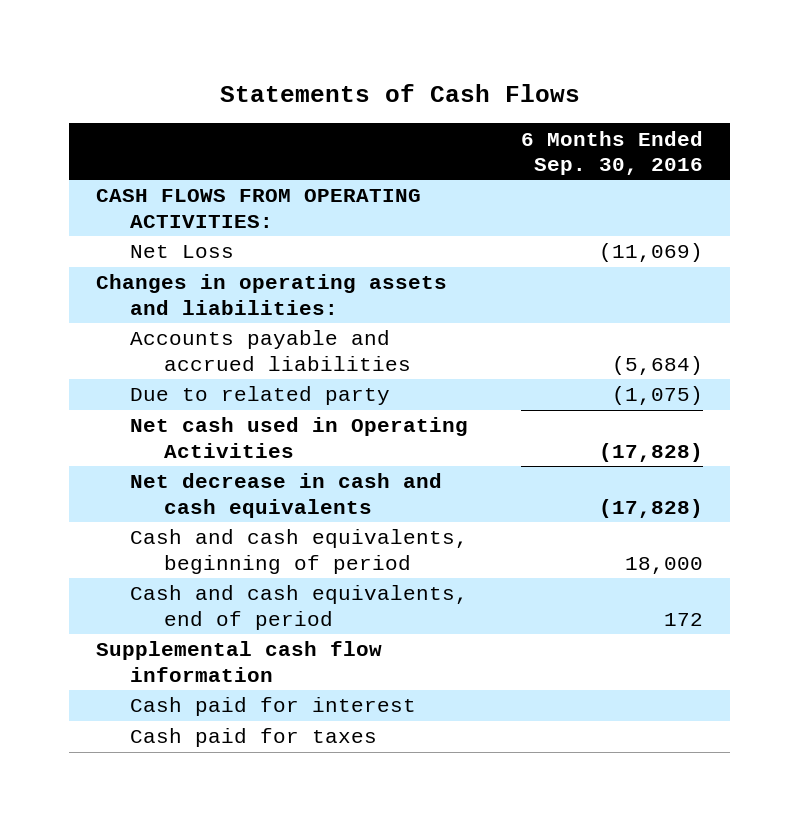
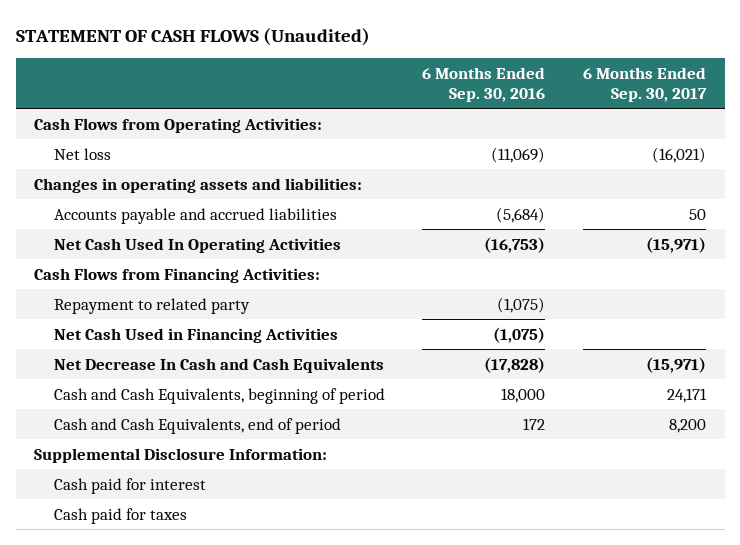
- Statements of Cash Flows
+ STATEMENT OF CASH FLOWS (Unaudited)
- | 6 Months Ended Sep. 30, 2016
+ | 6 Months Ended Sep. 30, 2016 | 6 Months Ended Sep. 30, 2017
- CASH FLOWS FROM OPERATING ACTIVITIES:
- Net Loss | (11,069)
+ Cash Flows from Operating Activities:
+ Net loss | (11,069) | (16,021)
- Due to related party | (1,075)
- Net cash used in Operating Activities | (17,828)
- Net decrease in cash and cash equivalents | (17,828)
- Cash and cash equivalents, beginning of period | 18,000
- Cash and cash equivalents, end of period | 172
- Supplemental cash flow information
+ Net Cash Used In Operating Activities | (16,753) | (15,971)
+ Cash Flows from Financing Activities:
+ Repayment to related party | (1,075) |
+ Net Cash Used in Financing Activities | (1,075) |
+ Net Decrease In Cash and Cash Equivalents | (17,828) | (15,971)
+ Cash and Cash Equivalents, beginning of period | 18,000 | 24,171
+ Cash and Cash Equivalents, end of period | 172 | 8,200
+ Supplemental Disclosure Information:

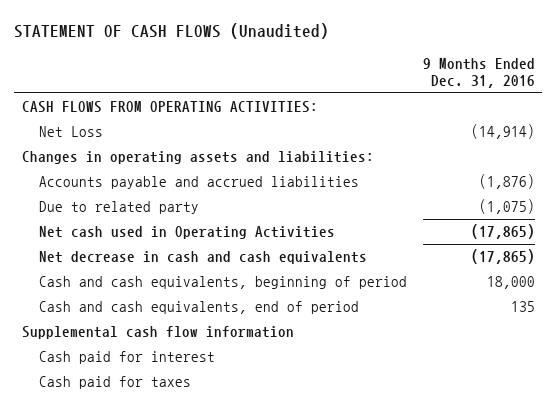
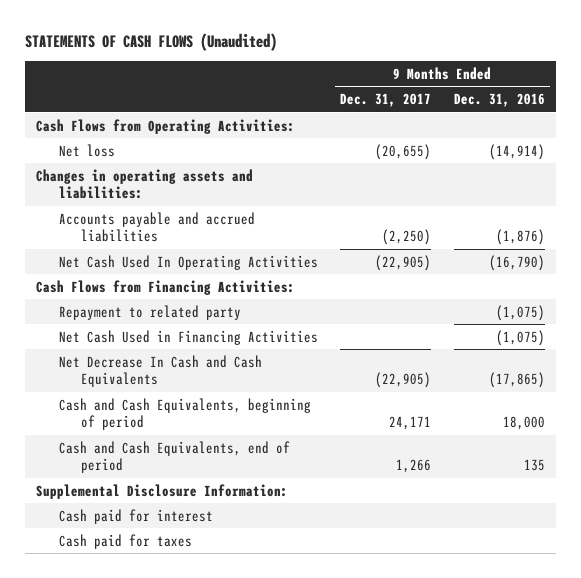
- STATEMENT OF CASH FLOWS (Unaudited)
+ STATEMENTS OF CASH FLOWS (Unaudited)
- | 9 Months Ended Dec. 31, 2016
+ | 9 Months Ended Dec. 31, 2017 | 9 Months Ended Dec. 31, 2016
- CASH FLOWS FROM OPERATING ACTIVITIES:
- Net Loss | (14,914)
+ Cash Flows from Operating Activities:
+ Net loss | (20,655) | (14,914)
- Due to related party | (1,075)
- Net cash used in Operating Activities | (17,865)
- Net decrease in cash and cash equivalents | (17,865)
- Cash and cash equivalents, beginning of period | 18,000
- Cash and cash equivalents, end of period | 135
- Supplemental cash flow information
+ Net Cash Used In Operating Activities | (22,905) | (16,790)
+ Cash Flows from Financing Activities:
+ Repayment to related party | | (1,075)
+ Net Cash Used in Financing Activities | | (1,075)
+ Net Decrease In Cash and Cash Equivalents | (22,905) | (17,865)
+ Cash and Cash Equivalents, beginning of period | 24,171 | 18,000
+ Cash and Cash Equivalents, end of period | 1,266 | 135
+ Supplemental Disclosure Information:

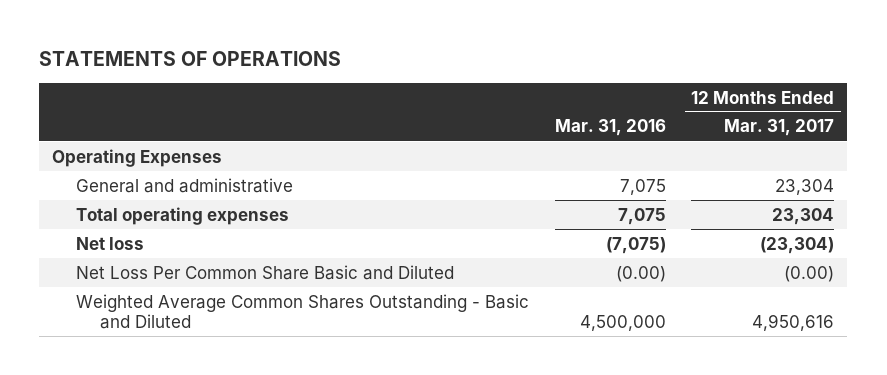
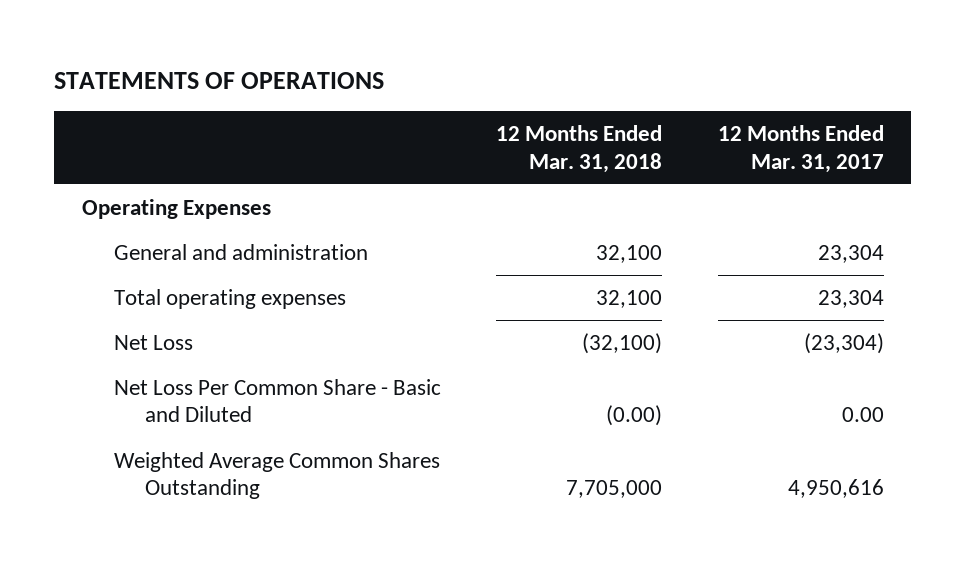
- | Mar. 31, 2016 | 12 Months Ended Mar. 31, 2017
+ | 12 Months Ended Mar. 31, 2018 | 12 Months Ended Mar. 31, 2017
- General and administrative | 7,075 | 23,304
+ General and administration | 32,100 | 23,304
- Net loss | (7,075) | (23,304)
- Net Loss Per Common Share Basic and Diluted | (0.00) | (0.00)
- Weighted Average Common Shares Outstanding - Basic and Diluted | 4,500,000 | 4,950,616
+ Net Loss | (32,100) | (23,304)
+ Net Loss Per Common Share - Basic and Diluted | (0.00) | 0.00
+ Weighted Average Common Shares Outstanding | 7,705,000 | 4,950,616

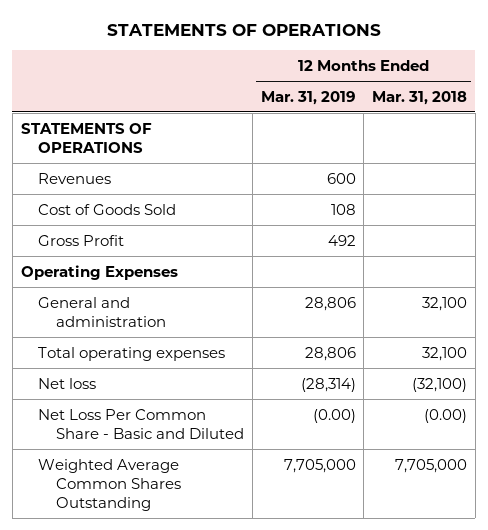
- | 12 Months Ended Mar. 31, 2018 | 12 Months Ended Mar. 31, 2017
+ | 12 Months Ended Mar. 31, 2019 | 12 Months Ended Mar. 31, 2018
+ STATEMENTS OF OPERATIONS
+ Revenues | 600 |
+ Cost of Goods Sold | 108 |
+ Gross Profit | 492 |
- Net Loss | (32,100) | (23,304)
+ Net loss | (28,314) | (32,100)

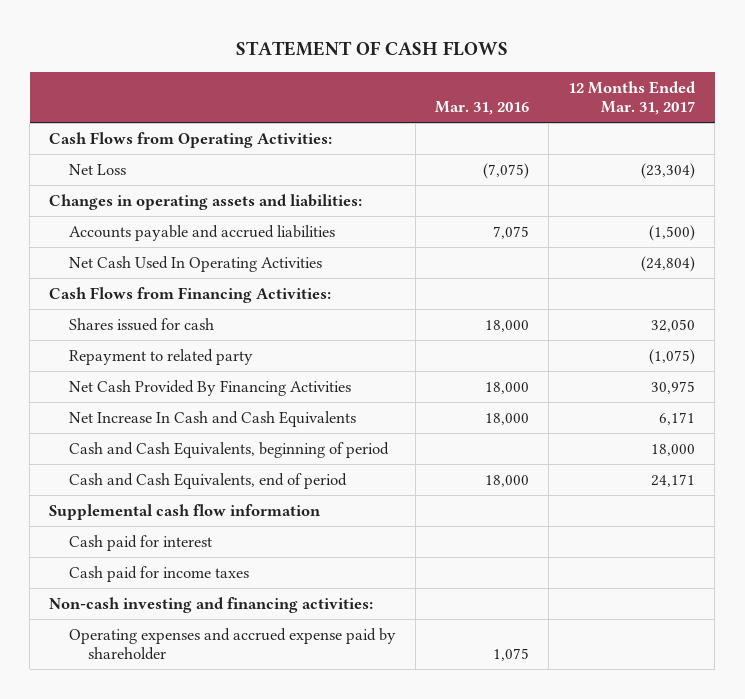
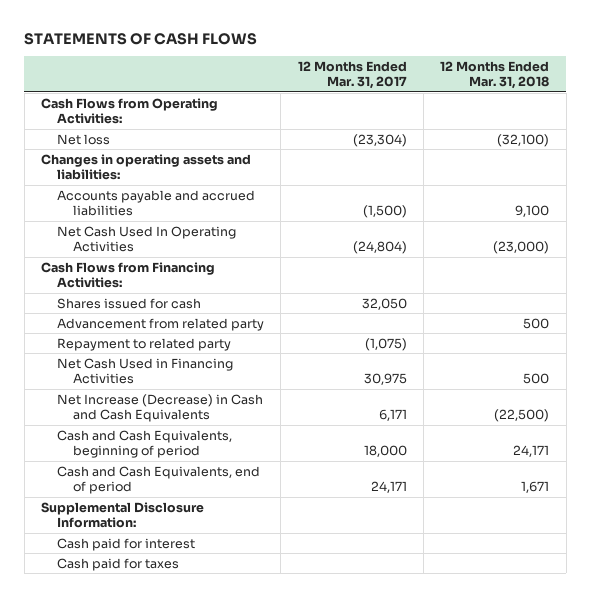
- STATEMENT OF CASH FLOWS
+ STATEMENTS OF CASH FLOWS
- | Mar. 31, 2016 | 12 Months Ended Mar. 31, 2017
+ | 12 Months Ended Mar. 31, 2017 | 12 Months Ended Mar. 31, 2018
- Net Loss | (7,075) | (23,304)
+ Net loss | (23,304) | (32,100)
+ Advancement from related party | | 500
- Net Cash Provided By Financing Activities | 18,000 | 30,975
- Net Increase In Cash and Cash Equivalents | 18,000 | 6,171
+ Net Cash Used in Financing Activities | 30,975 | 500
+ Net Increase (Decrease) in Cash and Cash Equivalents | 6,171 | (22,500)
- Supplemental cash flow information
+ Supplemental Disclosure Information:
- Cash paid for income taxes
- Non-cash investing and financing activities:
- Operating expenses and accrued expense paid by shareholder | 1,075 |
+ Cash paid for taxes

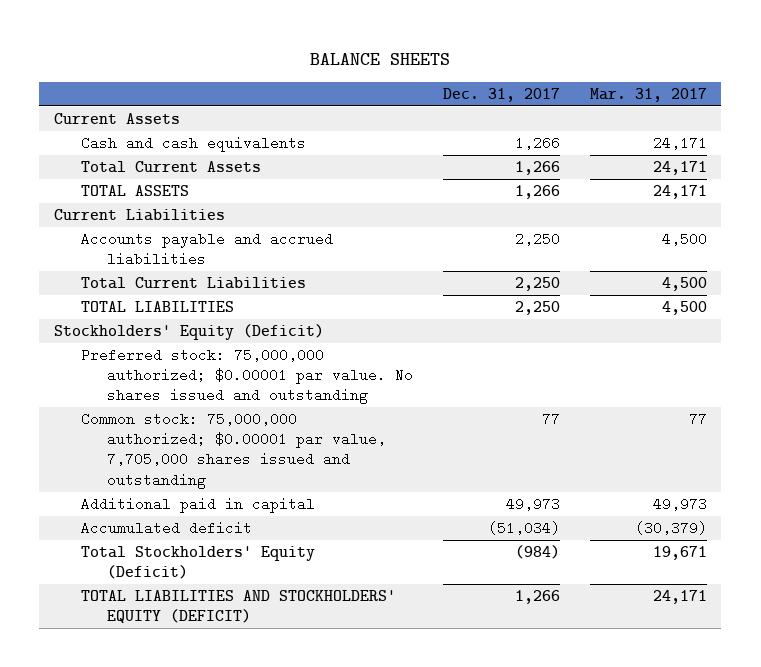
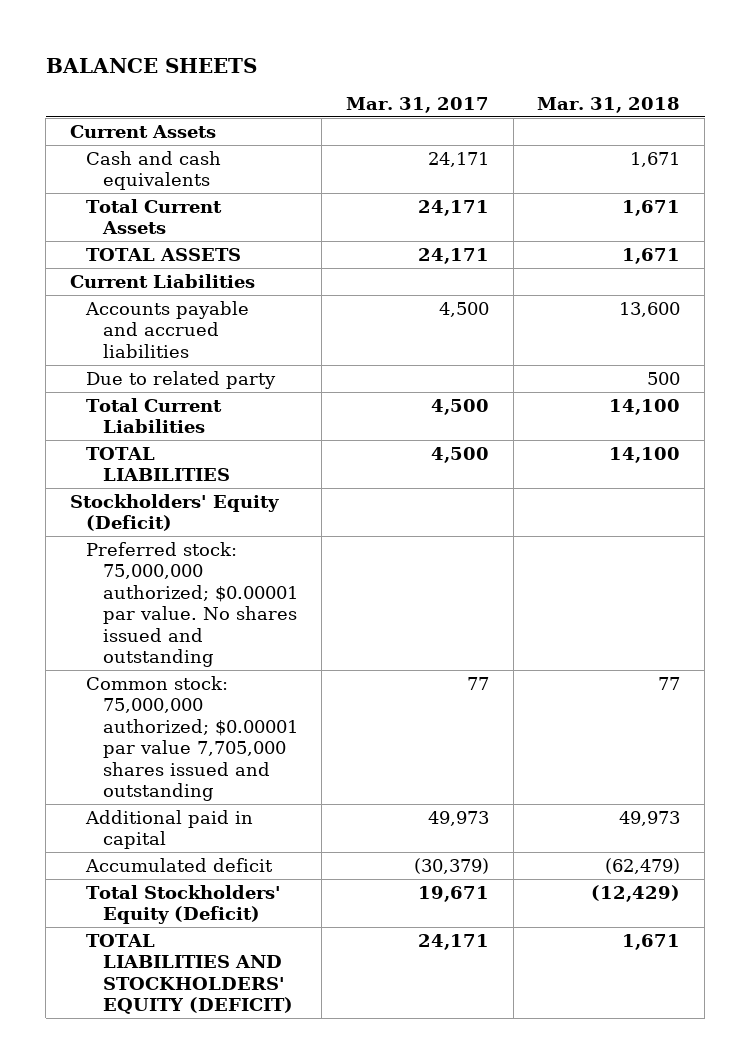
- | Dec. 31, 2017 | Mar. 31, 2017
+ | Mar. 31, 2017 | Mar. 31, 2018
+ Due to related party | | 500
- Common stock: 75,000,000 authorized; $0.00001 par value, 7,705,000 shares issued and outstanding | 77 | 77
+ Common stock: 75,000,000 authorized; $0.00001 par value 7,705,000 shares issued and outstanding | 77 | 77

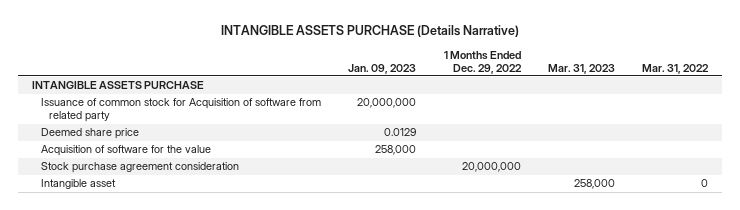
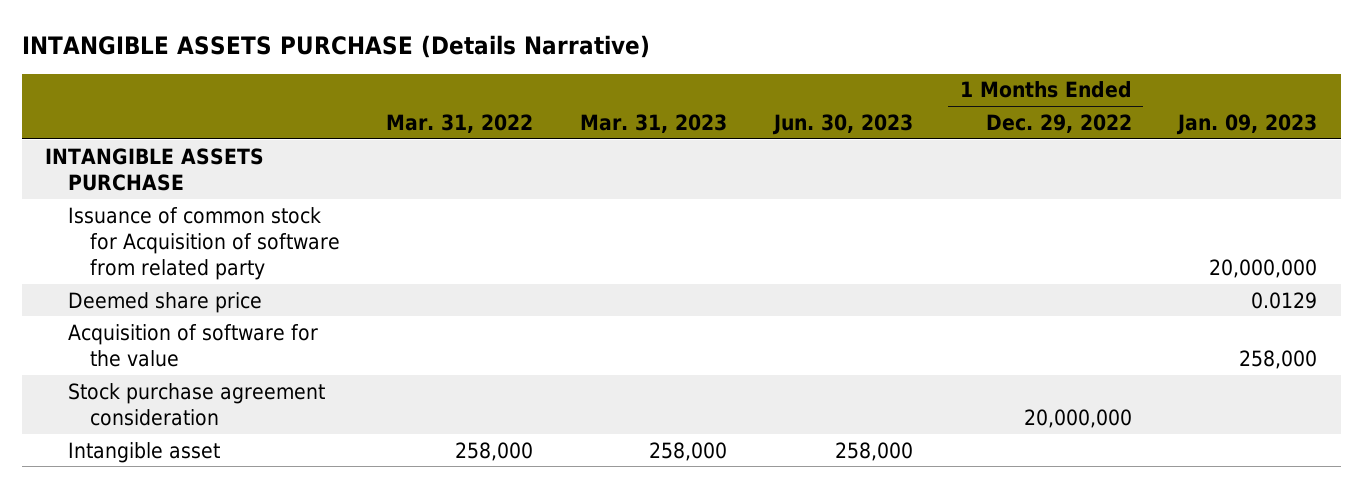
- | Jan. 09, 2023 | 1 Months Ended Dec. 29, 2022 | Mar. 31, 2023 | Mar. 31, 2022
+ | Mar. 31, 2022 | Mar. 31, 2023 | Jun. 30, 2023 | 1 Months Ended Dec. 29, 2022 | Jan. 09, 2023
- Intangible asset | | | 258,000 | 0
+ Intangible asset | 258,000 | 258,000 | 258,000 | |

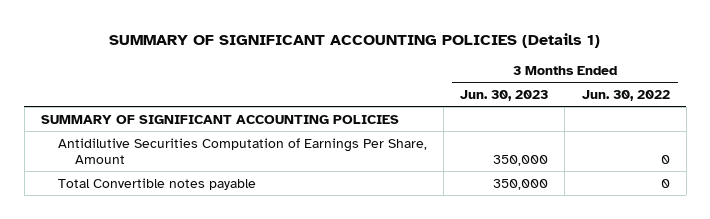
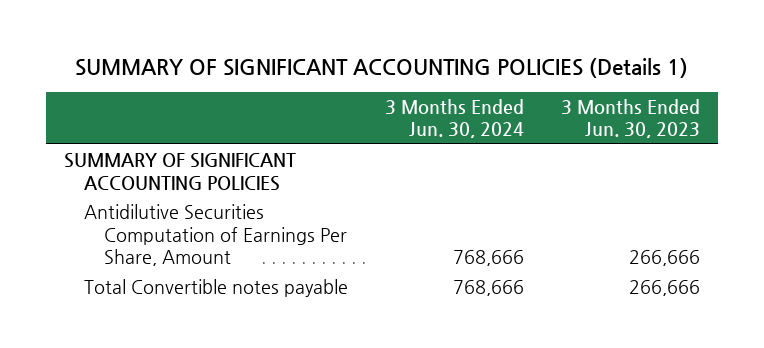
- | 3 Months Ended Jun. 30, 2023 | 3 Months Ended Jun. 30, 2022
+ | 3 Months Ended Jun. 30, 2024 | 3 Months Ended Jun. 30, 2023
- Antidilutive Securities Computation of Earnings Per Share, Amount | 350,000 | 0
- Total Convertible notes payable | 350,000 | 0
+ Antidilutive Securities Computation of Earnings Per Share, Amount | 768,666 | 266,666
+ Total Convertible notes payable | 768,666 | 266,666

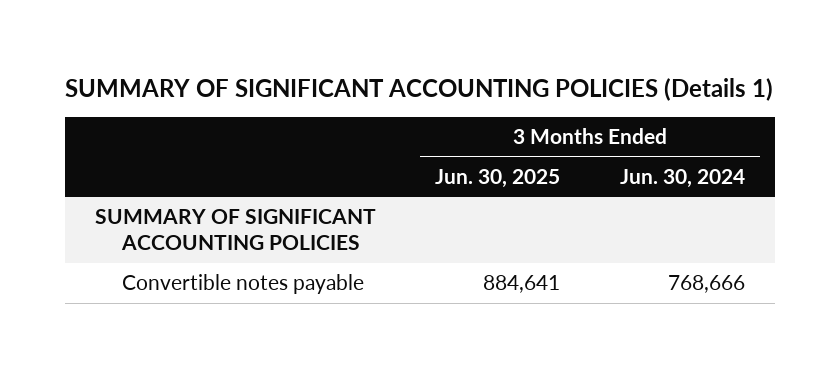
- | 3 Months Ended Jun. 30, 2024 | 3 Months Ended Jun. 30, 2023
+ | 3 Months Ended Jun. 30, 2025 | 3 Months Ended Jun. 30, 2024
- Antidilutive Securities Computation of Earnings Per Share, Amount | 768,666 | 266,666
- Total Convertible notes payable | 768,666 | 266,666
+ Convertible notes payable | 884,641 | 768,666

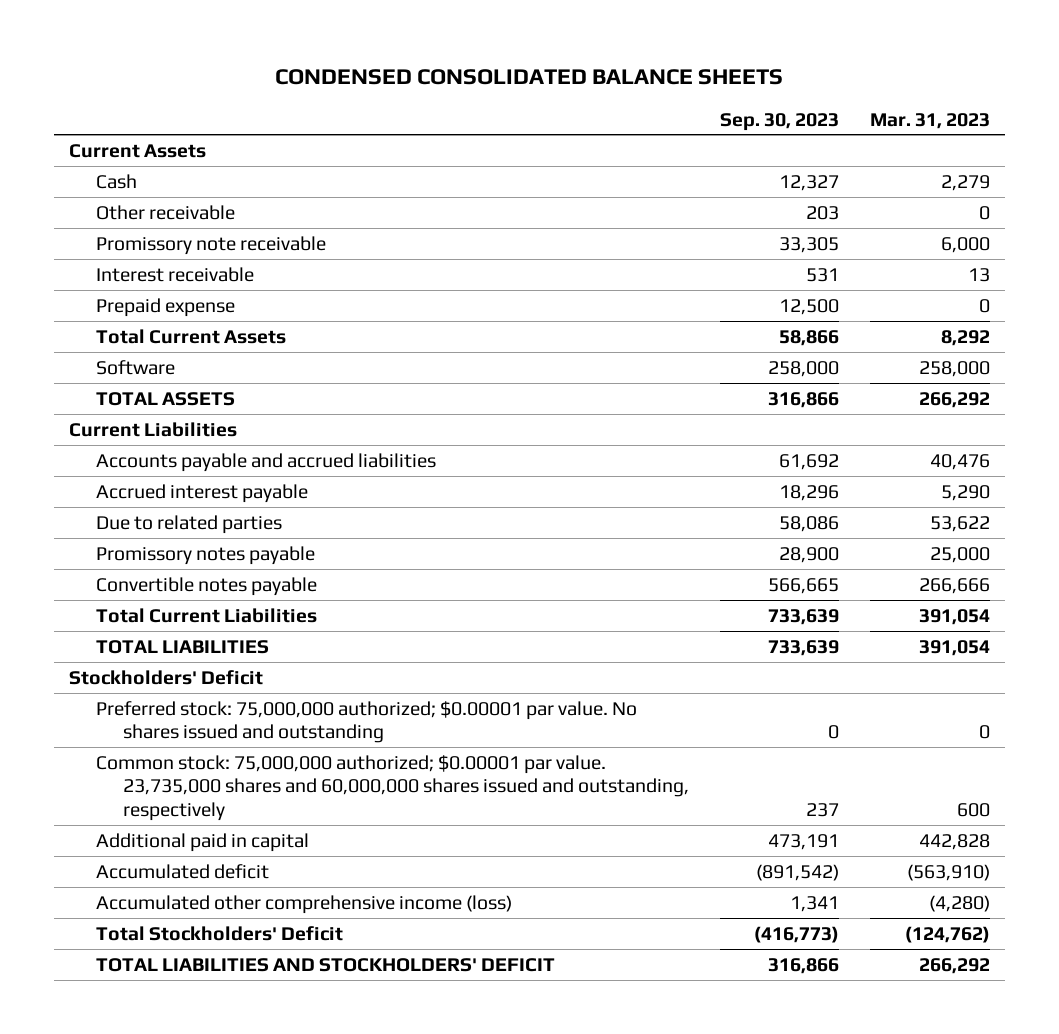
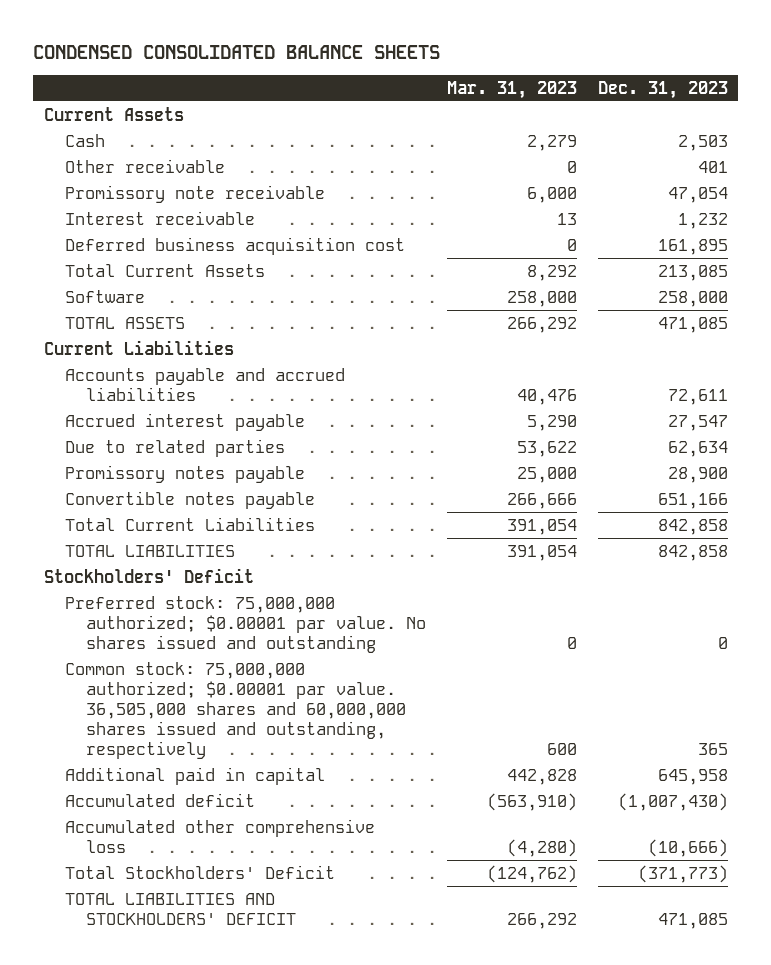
- | Sep. 30, 2023 | Mar. 31, 2023
+ | Mar. 31, 2023 | Dec. 31, 2023
- Prepaid expense | 12,500 | 0
+ Deferred business acquisition cost | 0 | 161,895
- Common stock: 75,000,000 authorized; $0.00001 par value. 23,735,000 shares and 60,000,000 shares issued and outstanding, respectively | 237 | 600
+ Common stock: 75,000,000 authorized; $0.00001 par value. 36,505,000 shares and 60,000,000 shares issued and outstanding, respectively | 600 | 365
- Accumulated other comprehensive income (loss) | 1,341 | (4,280)
+ Accumulated other comprehensive loss | (4,280) | (10,666)

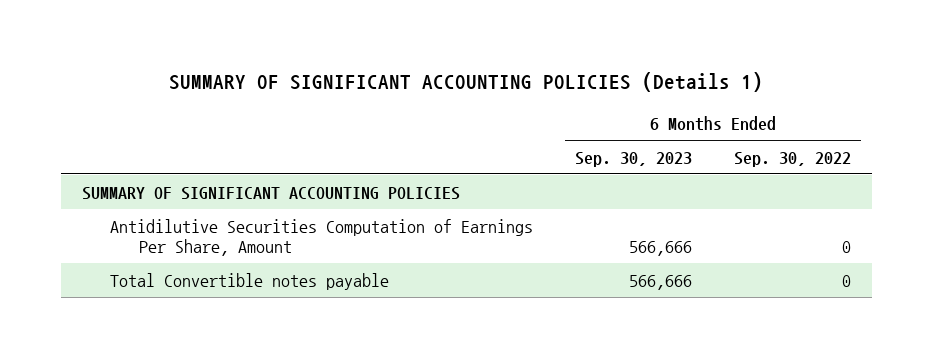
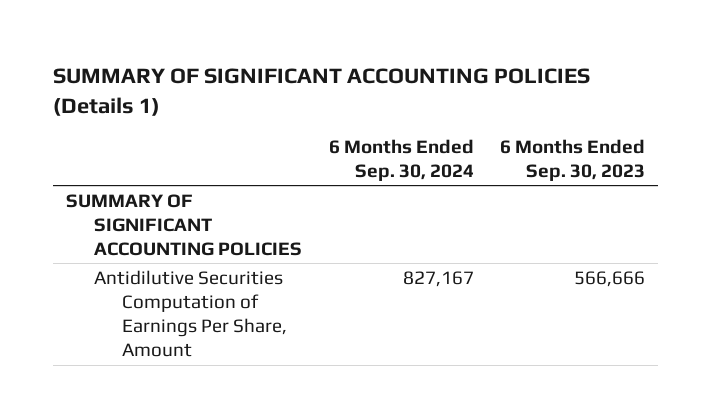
- | 6 Months Ended Sep. 30, 2023 | 6 Months Ended Sep. 30, 2022
+ | 6 Months Ended Sep. 30, 2024 | 6 Months Ended Sep. 30, 2023
- Total Convertible notes payable | 566,666 | 0

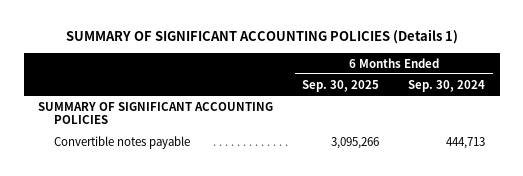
- | 6 Months Ended Sep. 30, 2024 | 6 Months Ended Sep. 30, 2023
+ | 6 Months Ended Sep. 30, 2025 | 6 Months Ended Sep. 30, 2024
- Antidilutive Securities Computation of Earnings Per Share, Amount | 827,167 | 566,666
+ Convertible notes payable | 3,095,266 | 444,713

